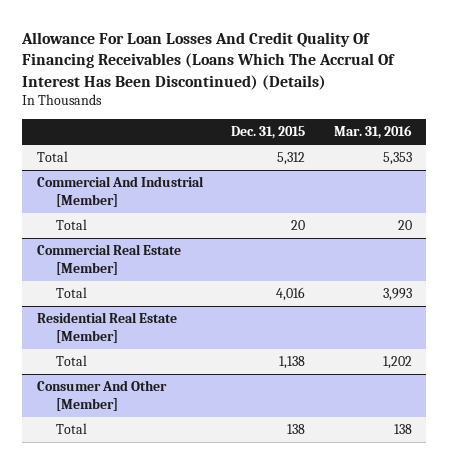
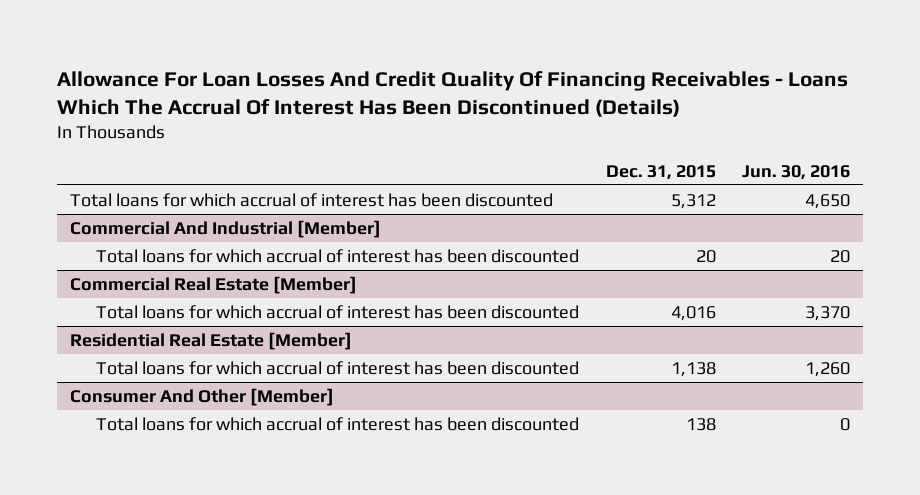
- Allowance For Loan Losses And Credit Quality Of Financing Receivables (Loans Which The Accrual Of Interest Has Been Discontinued) (Details)
+ Allowance For Loan Losses And Credit Quality Of Financing Receivables - Loans Which The Accrual Of Interest Has Been Discontinued (Details)
- | Dec. 31, 2015 | Mar. 31, 2016
+ | Dec. 31, 2015 | Jun. 30, 2016
- Total | 5,312 | 5,353
+ Total loans for which accrual of interest has been discounted | 5,312 | 4,650
@ Commercial And Industrial [Member]
- Total | 20 | 20
+ Total loans for which accrual of interest has been discounted | 20 | 20
@ Commercial Real Estate [Member]
- Total | 4,016 | 3,993
+ Total loans for which accrual of interest has been discounted | 4,016 | 3,370
@ Residential Real Estate [Member]
- Total | 1,138 | 1,202
+ Total loans for which accrual of interest has been discounted | 1,138 | 1,260
@ Consumer And Other [Member]
- Total | 138 | 138
+ Total loans for which accrual of interest has been discounted | 138 | 0

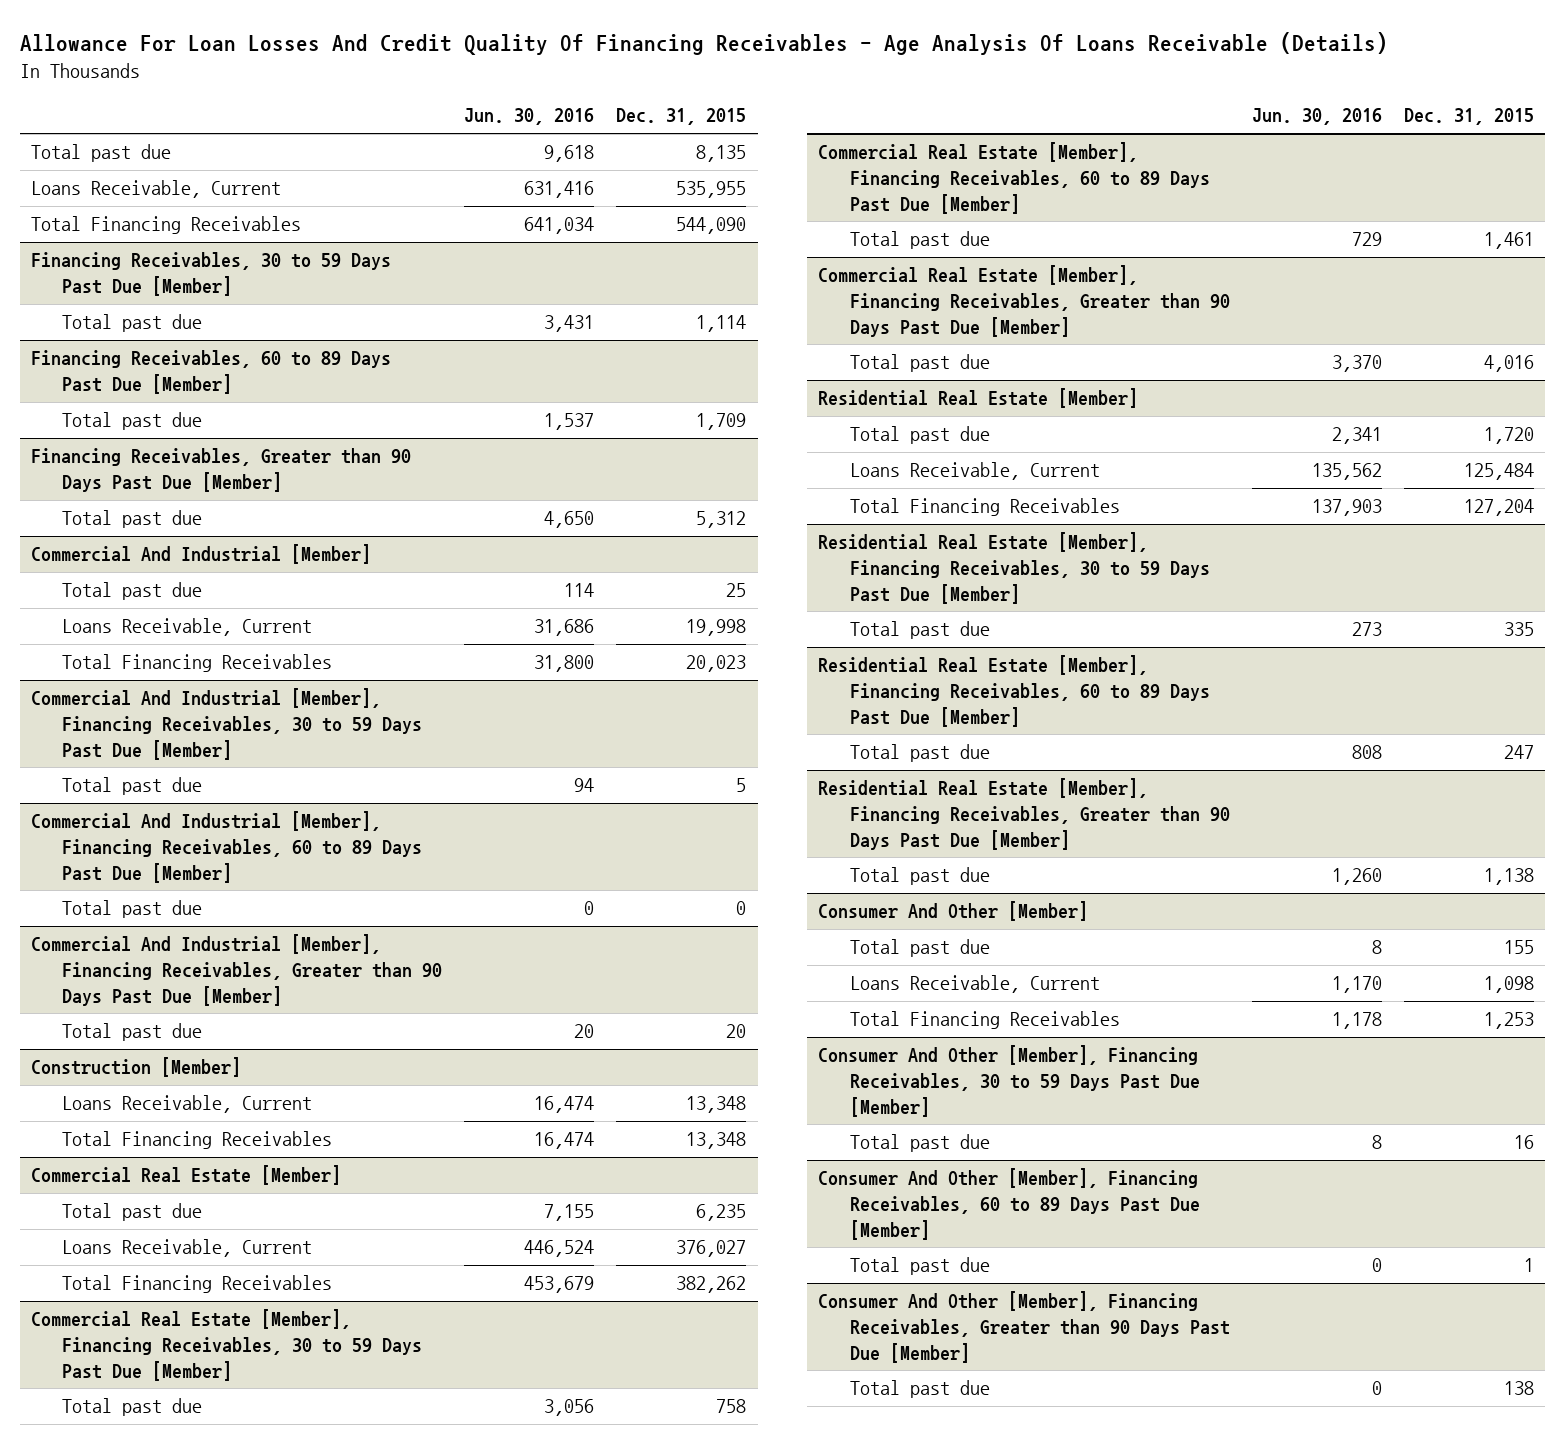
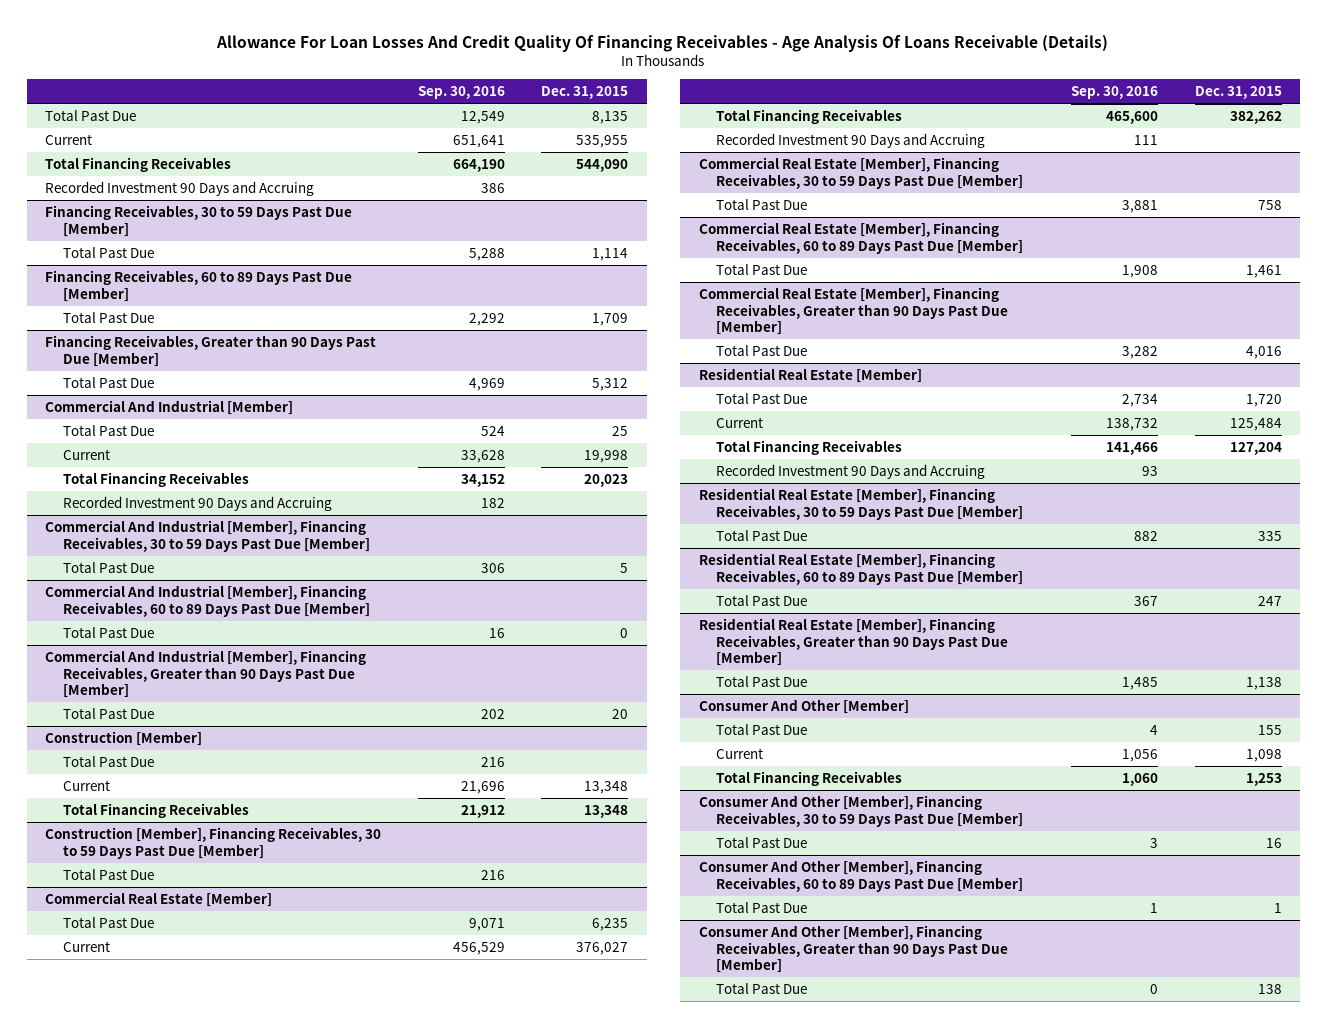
- | Jun. 30, 2016 | Dec. 31, 2015
+ | Sep. 30, 2016 | Dec. 31, 2015
- Total past due | 9,618 | 8,135
- Loans Receivable, Current | 631,416 | 535,955
+ Total Past Due | 12,549 | 8,135
+ Current | 651,641 | 535,955
+ Recorded Investment 90 Days and Accruing | 386 |
@ Financing Receivables, 30 to 59 Days Past Due [Member]
- Total past due | 3,431 | 1,114
+ Total Past Due | 5,288 | 1,114
@ Financing Receivables, 60 to 89 Days Past Due [Member]
- Total past due | 1,537 | 1,709
+ Total Past Due | 2,292 | 1,709
@ Financing Receivables, Greater than 90 Days Past Due [Member]
- Total past due | 4,650 | 5,312
+ Total Past Due | 4,969 | 5,312
@ Commercial And Industrial [Member]
- Total past due | 114 | 25
- Loans Receivable, Current | 31,686 | 19,998
+ Total Past Due | 524 | 25
+ Current | 33,628 | 19,998
+ Recorded Investment 90 Days and Accruing | 182 |
@ Commercial And Industrial [Member], Financing Receivables, 30 to 59 Days Past Due [Member]
- Total past due | 94 | 5
+ Total Past Due | 306 | 5
@ Commercial And Industrial [Member], Financing Receivables, 60 to 89 Days Past Due [Member]
- Total past due | 0 | 0
+ Total Past Due | 16 | 0
@ Commercial And Industrial [Member], Financing Receivables, Greater than 90 Days Past Due [Member]
- Total past due | 20 | 20
+ Total Past Due | 202 | 20
@ Construction [Member]
- Loans Receivable, Current | 16,474 | 13,348
+ Total Past Due | 216 |
+ Current | 21,696 | 13,348
+ Construction [Member], Financing Receivables, 30 to 59 Days Past Due [Member]
+ Total Past Due | 216 |
@ Commercial Real Estate [Member]
- Total past due | 7,155 | 6,235
- Loans Receivable, Current | 446,524 | 376,027
+ Total Past Due | 9,071 | 6,235
+ Current | 456,529 | 376,027
+ Recorded Investment 90 Days and Accruing | 111 |
@ Commercial Real Estate [Member], Financing Receivables, 30 to 59 Days Past Due [Member]
- Total past due | 3,056 | 758
+ Total Past Due | 3,881 | 758
@ Commercial Real Estate [Member], Financing Receivables, 60 to 89 Days Past Due [Member]
- Total past due | 729 | 1,461
+ Total Past Due | 1,908 | 1,461
@ Commercial Real Estate [Member], Financing Receivables, Greater than 90 Days Past Due [Member]
- Total past due | 3,370 | 4,016
+ Total Past Due | 3,282 | 4,016
@ Residential Real Estate [Member]
- Total past due | 2,341 | 1,720
- Loans Receivable, Current | 135,562 | 125,484
+ Total Past Due | 2,734 | 1,720
+ Current | 138,732 | 125,484
+ Recorded Investment 90 Days and Accruing | 93 |
@ Residential Real Estate [Member], Financing Receivables, 30 to 59 Days Past Due [Member]
- Total past due | 273 | 335
+ Total Past Due | 882 | 335
@ Residential Real Estate [Member], Financing Receivables, 60 to 89 Days Past Due [Member]
- Total past due | 808 | 247
+ Total Past Due | 367 | 247
@ Residential Real Estate [Member], Financing Receivables, Greater than 90 Days Past Due [Member]
- Total past due | 1,260 | 1,138
+ Total Past Due | 1,485 | 1,138
@ Consumer And Other [Member]
- Total past due | 8 | 155
- Loans Receivable, Current | 1,170 | 1,098
+ Total Past Due | 4 | 155
+ Current | 1,056 | 1,098
@ Consumer And Other [Member], Financing Receivables, 30 to 59 Days Past Due [Member]
- Total past due | 8 | 16
+ Total Past Due | 3 | 16
@ Consumer And Other [Member], Financing Receivables, 60 to 89 Days Past Due [Member]
- Total past due | 0 | 1
+ Total Past Due | 1 | 1
@ Consumer And Other [Member], Financing Receivables, Greater than 90 Days Past Due [Member]
- Total past due | 0 | 138
+ Total Past Due | 0 | 138

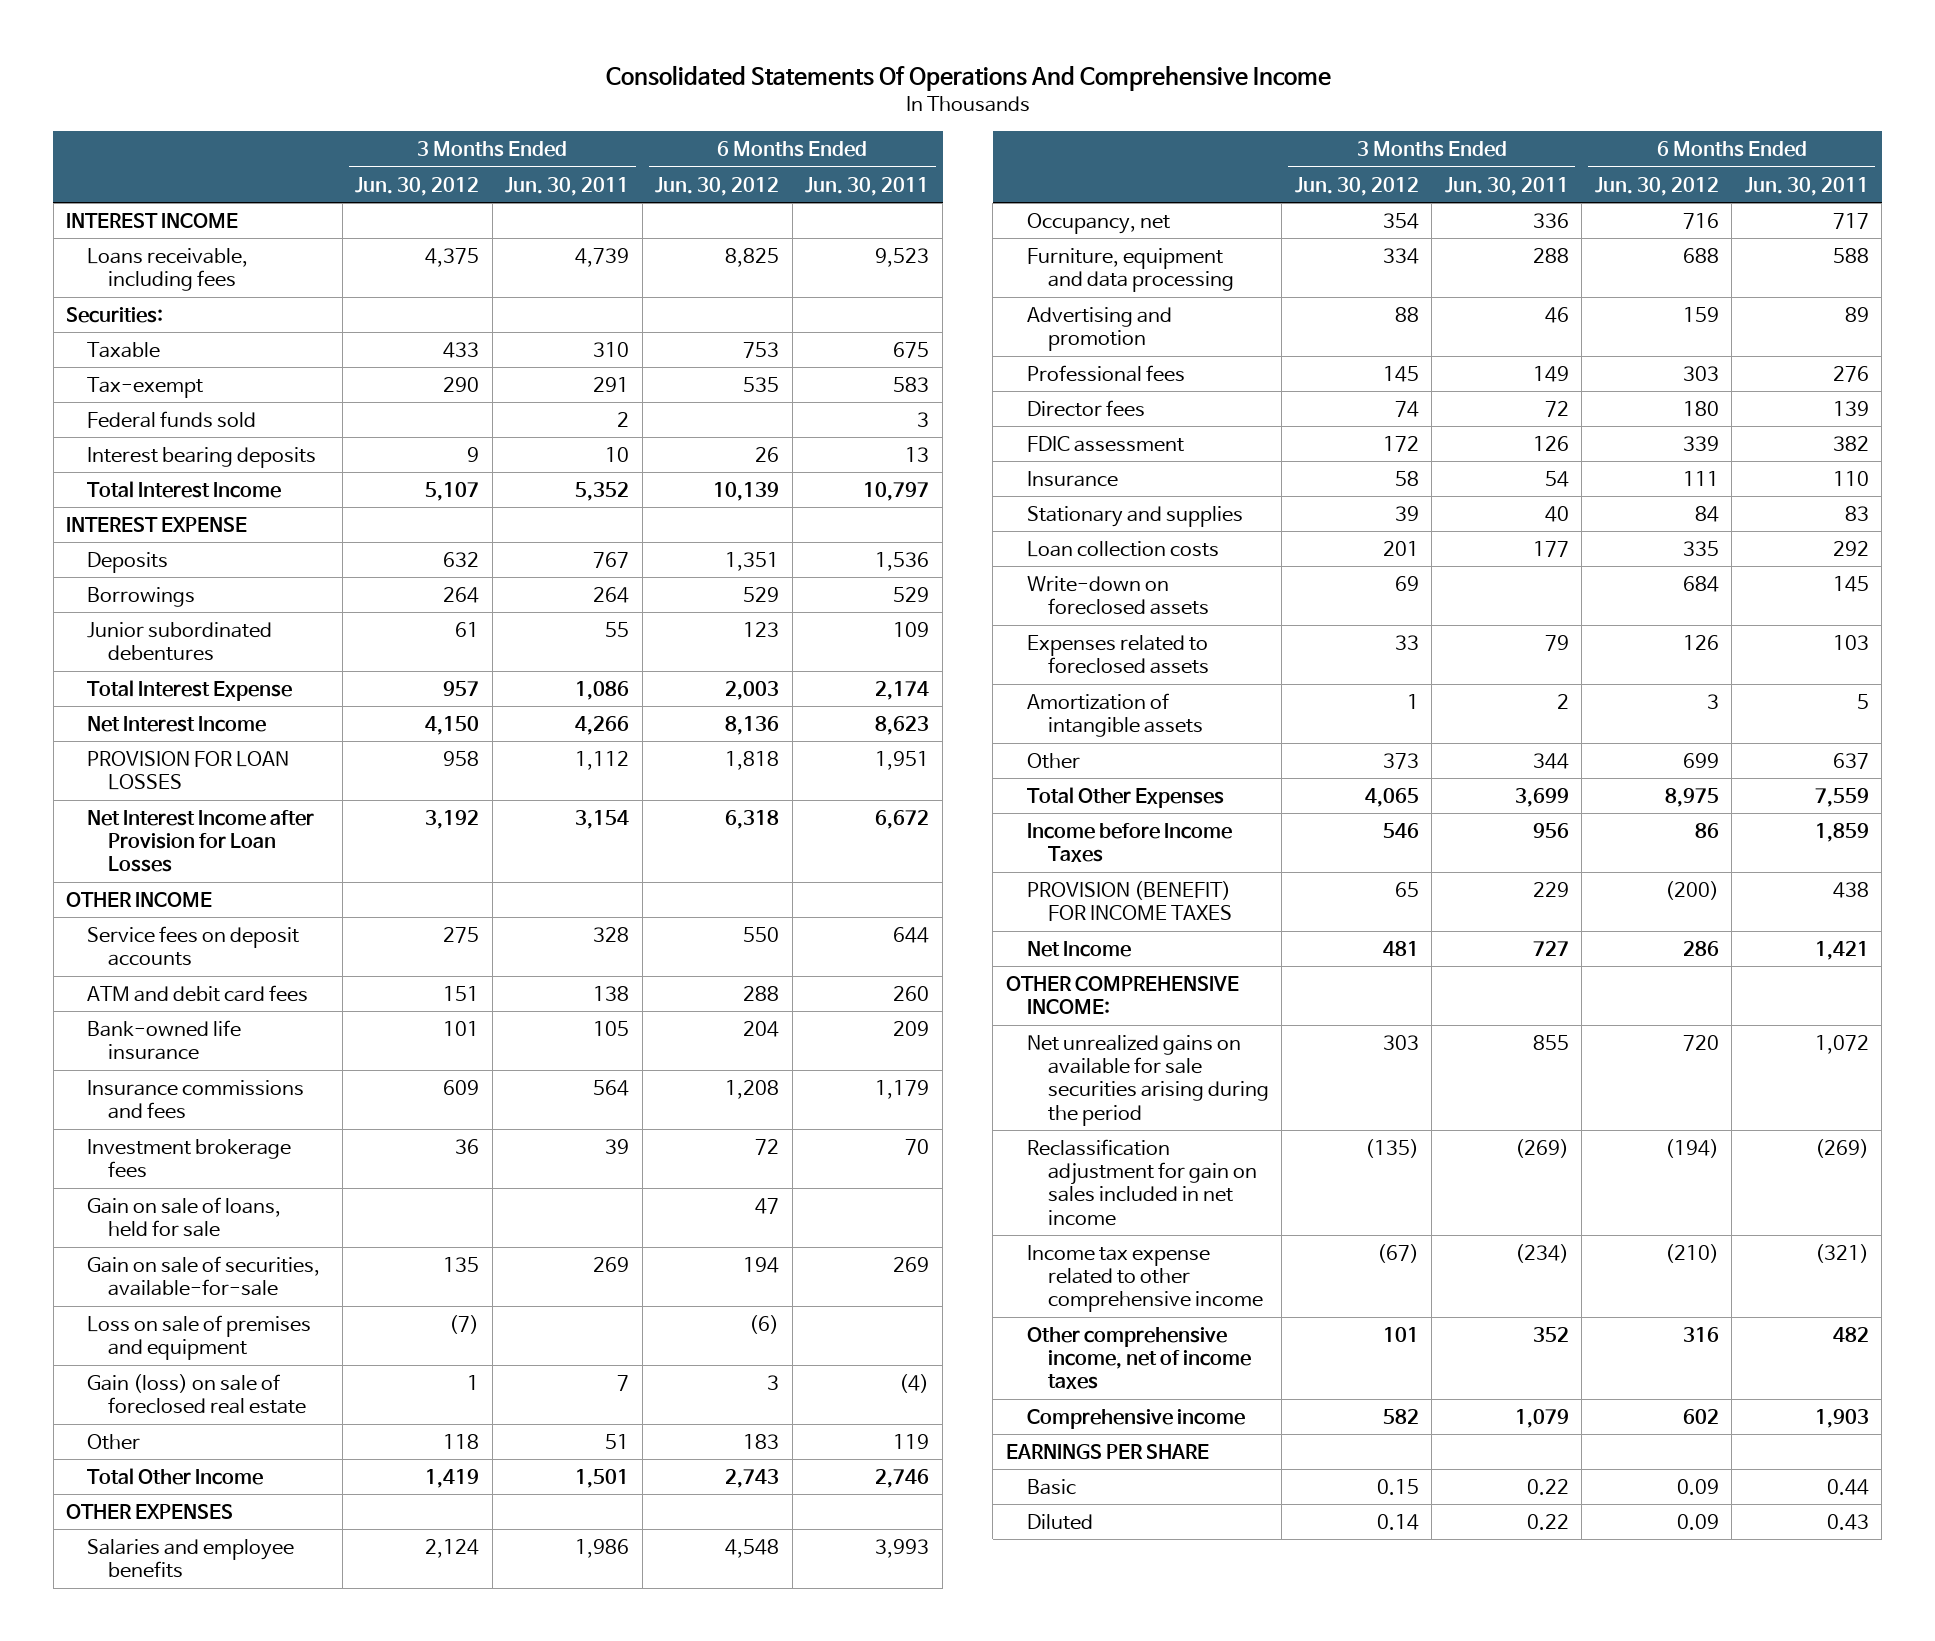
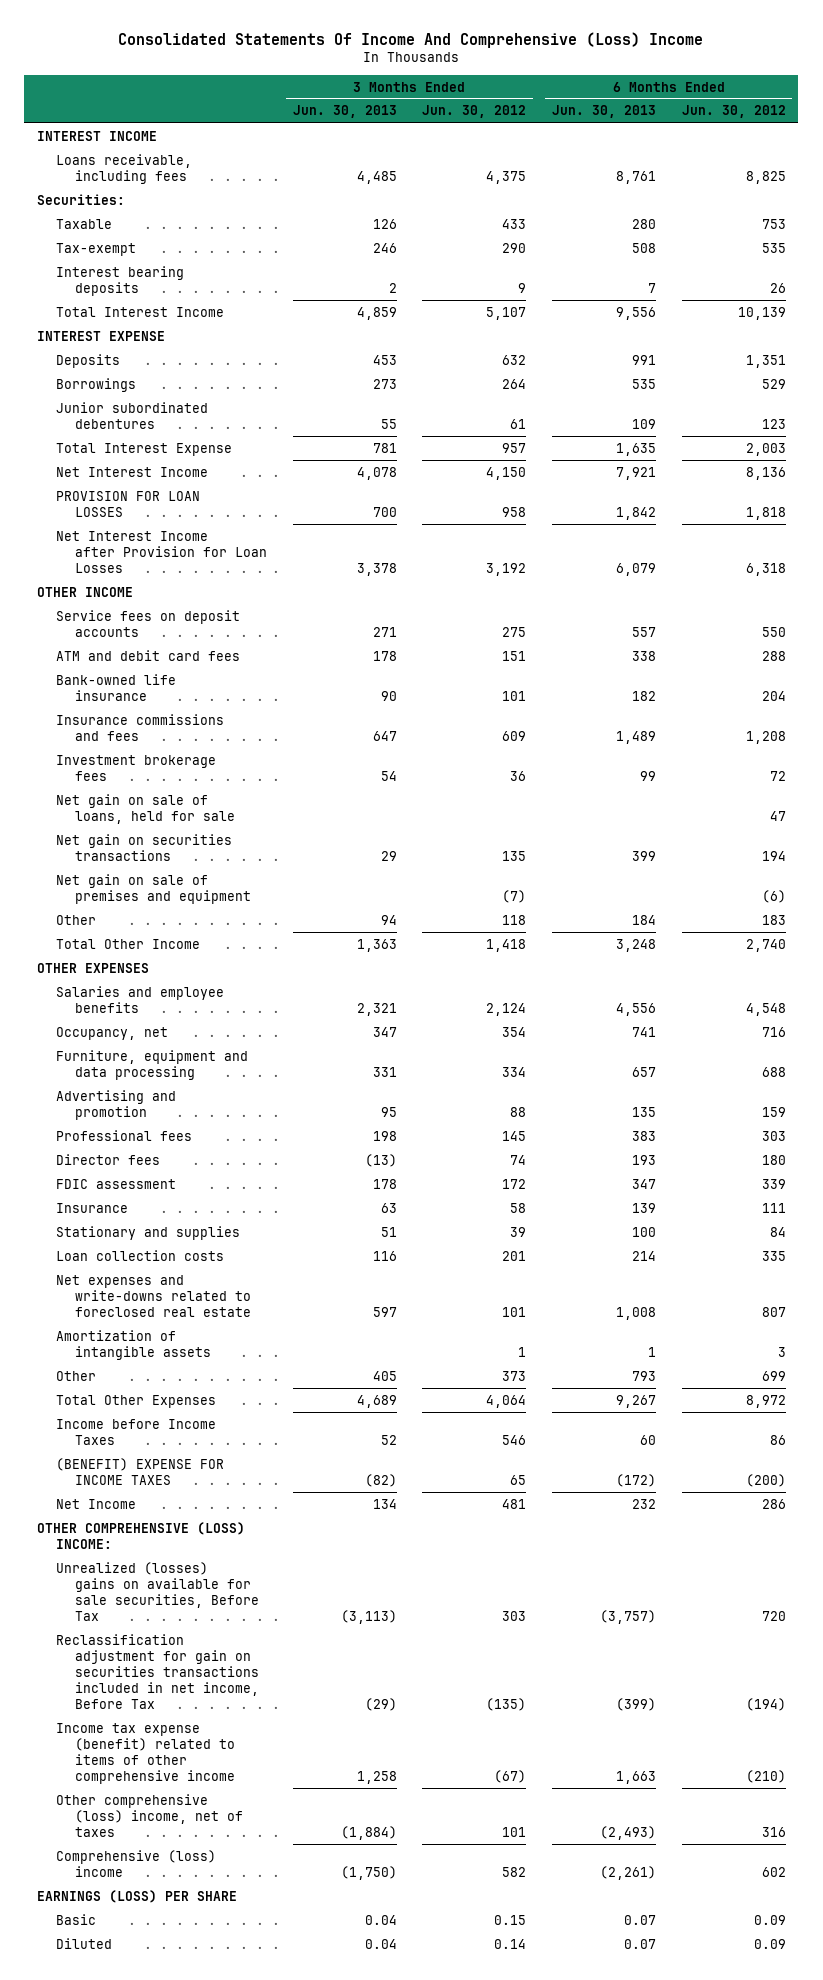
- Consolidated Statements Of Operations And Comprehensive Income
+ Consolidated Statements Of Income And Comprehensive (Loss) Income
- | 3 Months Ended Jun. 30, 2012 | 3 Months Ended Jun. 30, 2011 | 6 Months Ended Jun. 30, 2012 | 6 Months Ended Jun. 30, 2011
+ | 3 Months Ended Jun. 30, 2013 | 3 Months Ended Jun. 30, 2012 | 6 Months Ended Jun. 30, 2013 | 6 Months Ended Jun. 30, 2012
- Federal funds sold | | 2 | | 3
- Gain on sale of loans, held for sale | | | 47 |
- Gain on sale of securities, available-for-sale | 135 | 269 | 194 | 269
- Loss on sale of premises and equipment | (7) | | (6) |
- Gain (loss) on sale of foreclosed real estate | 1 | 7 | 3 | (4)
+ Net gain on sale of loans, held for sale | | | | 47
+ Net gain on securities transactions | 29 | 135 | 399 | 194
+ Net gain on sale of premises and equipment | | (7) | | (6)
- Total Other Income | 1,419 | 1,501 | 2,743 | 2,746
+ Total Other Income | 1,363 | 1,418 | 3,248 | 2,740
- Write-down on foreclosed assets | 69 | | 684 | 145
- Expenses related to foreclosed assets | 33 | 79 | 126 | 103
+ Net expenses and write-downs related to foreclosed real estate | 597 | 101 | 1,008 | 807
- Total Other Expenses | 4,065 | 3,699 | 8,975 | 7,559
+ Total Other Expenses | 4,689 | 4,064 | 9,267 | 8,972
- PROVISION (BENEFIT) FOR INCOME TAXES | 65 | 229 | (200) | 438
+ (BENEFIT) EXPENSE FOR INCOME TAXES | (82) | 65 | (172) | (200)
- OTHER COMPREHENSIVE INCOME:
- Net unrealized gains on available for sale securities arising during the period | 303 | 855 | 720 | 1,072
- Reclassification adjustment for gain on sales included in net income | (135) | (269) | (194) | (269)
- Income tax expense related to other comprehensive income | (67) | (234) | (210) | (321)
- Other comprehensive income, net of income taxes | 101 | 352 | 316 | 482
- Comprehensive income | 582 | 1,079 | 602 | 1,903
- EARNINGS PER SHARE
+ OTHER COMPREHENSIVE (LOSS) INCOME:
+ Unrealized (losses) gains on available for sale securities, Before Tax | (3,113) | 303 | (3,757) | 720
+ Reclassification adjustment for gain on securities transactions included in net income, Before Tax | (29) | (135) | (399) | (194)
+ Income tax expense (benefit) related to items of other comprehensive income | 1,258 | (67) | 1,663 | (210)
+ Other comprehensive (loss) income, net of taxes | (1,884) | 101 | (2,493) | 316
+ Comprehensive (loss) income | (1,750) | 582 | (2,261) | 602
+ EARNINGS (LOSS) PER SHARE

